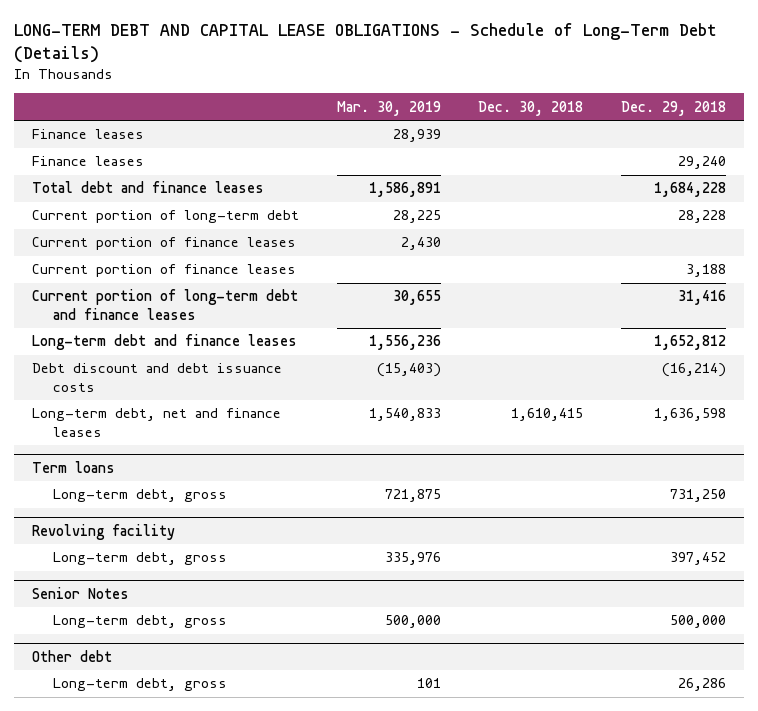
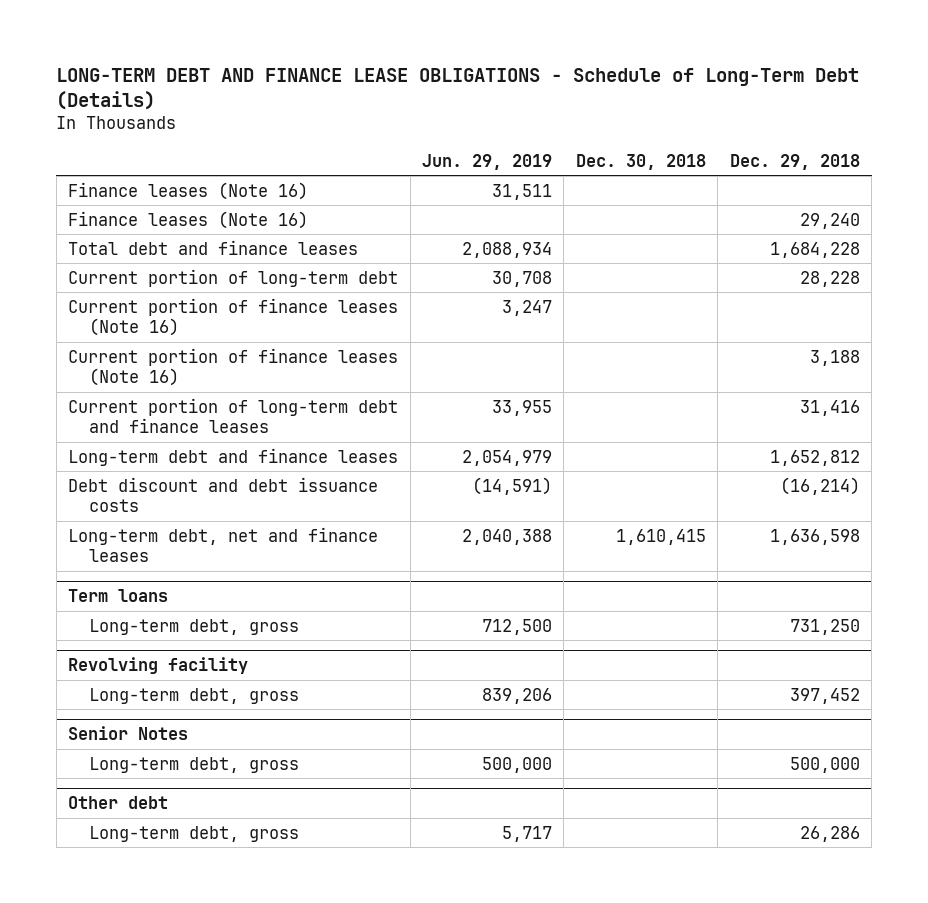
- LONG-TERM DEBT AND CAPITAL LEASE OBLIGATIONS - Schedule of Long-Term Debt (Details)
+ LONG-TERM DEBT AND FINANCE LEASE OBLIGATIONS - Schedule of Long-Term Debt (Details)
- | Mar. 30, 2019 | Dec. 30, 2018 | Dec. 29, 2018
+ | Jun. 29, 2019 | Dec. 30, 2018 | Dec. 29, 2018
- Finance leases | 28,939 | |
- Finance leases | | | 29,240
+ Finance leases (Note 16) | 31,511 | |
+ Finance leases (Note 16) | | | 29,240
- Current portion of finance leases | 2,430 | |
- Current portion of finance leases | | | 3,188
+ Current portion of finance leases (Note 16) | 3,247 | |
+ Current portion of finance leases (Note 16) | | | 3,188

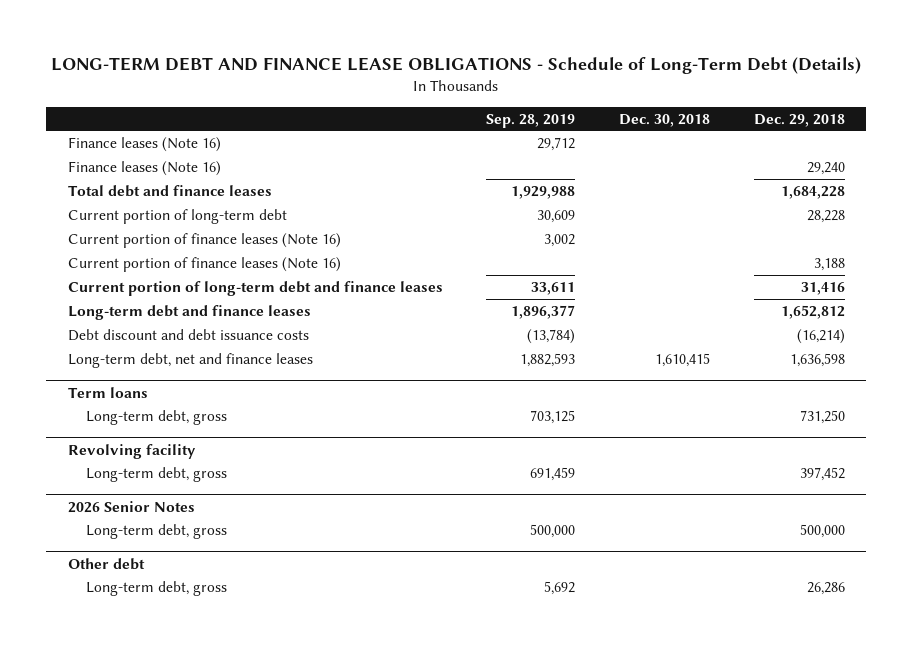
- | Jun. 29, 2019 | Dec. 30, 2018 | Dec. 29, 2018
+ | Sep. 28, 2019 | Dec. 30, 2018 | Dec. 29, 2018
- Senior Notes
+ 2026 Senior Notes

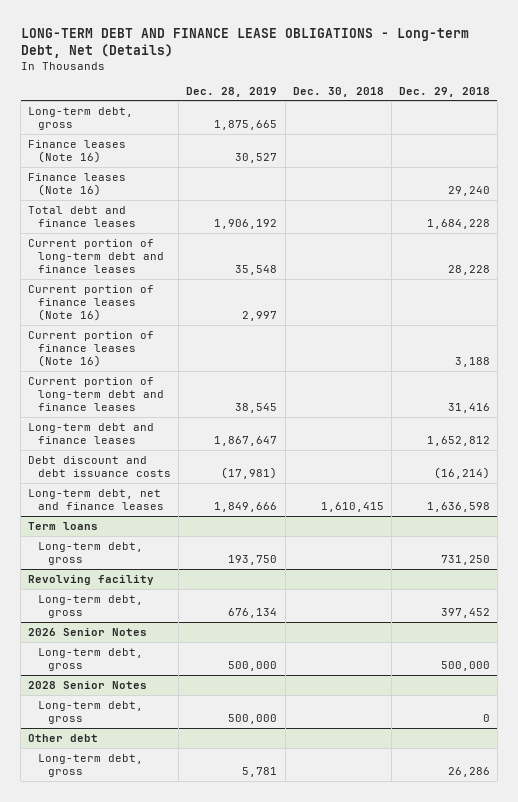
- LONG-TERM DEBT AND FINANCE LEASE OBLIGATIONS - Schedule of Long-Term Debt (Details)
+ LONG-TERM DEBT AND FINANCE LEASE OBLIGATIONS - Long-term Debt, Net (Details)
- | Sep. 28, 2019 | Dec. 30, 2018 | Dec. 29, 2018
+ | Dec. 28, 2019 | Dec. 30, 2018 | Dec. 29, 2018
+ Long-term debt, gross | 1,875,665 | |
- Current portion of long-term debt | 30,609 | | 28,228
+ Current portion of long-term debt and finance leases | 35,548 | | 28,228
+ 2028 Senior Notes
+ Long-term debt, gross | 500,000 | | 0

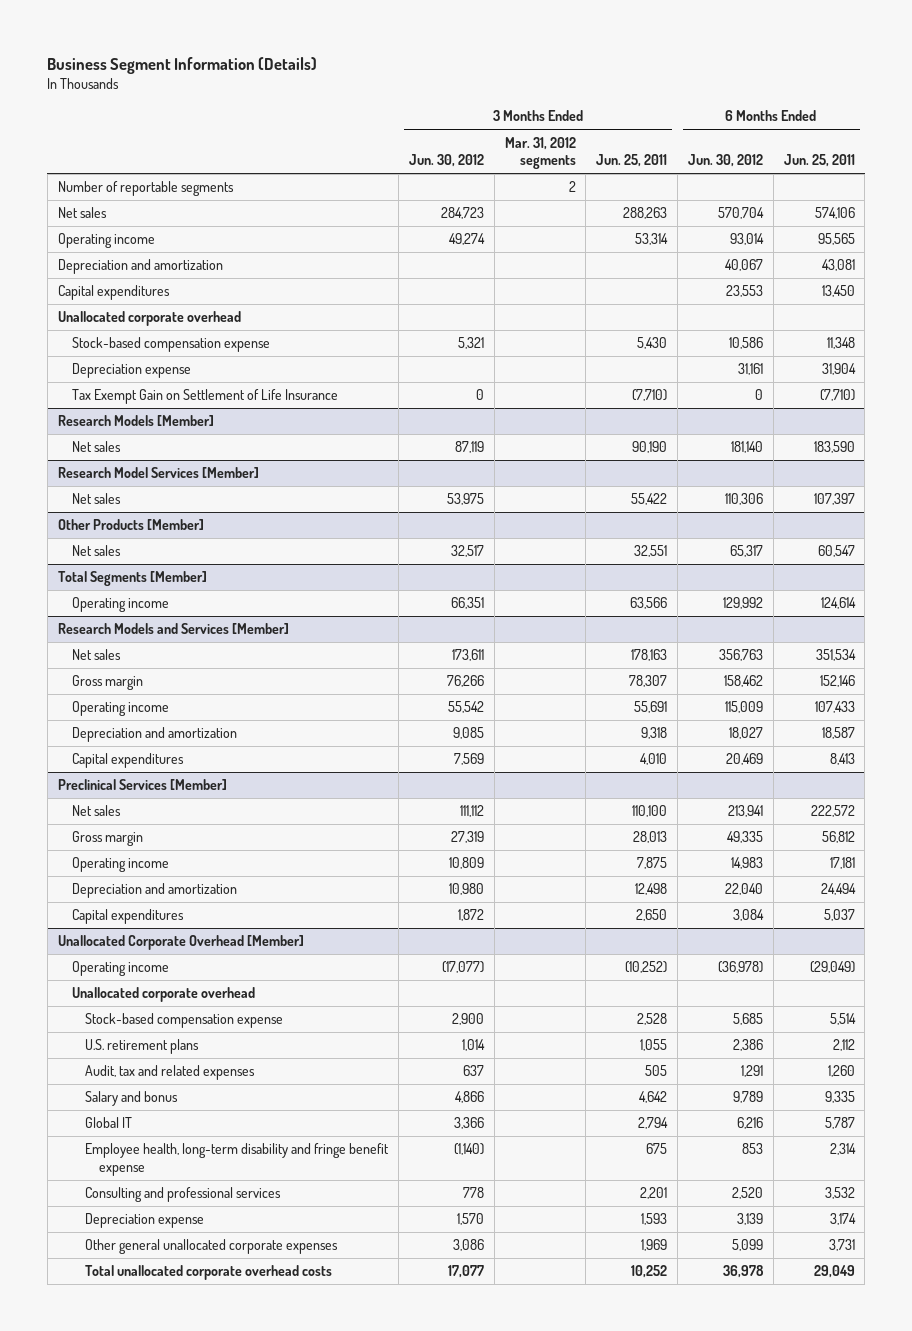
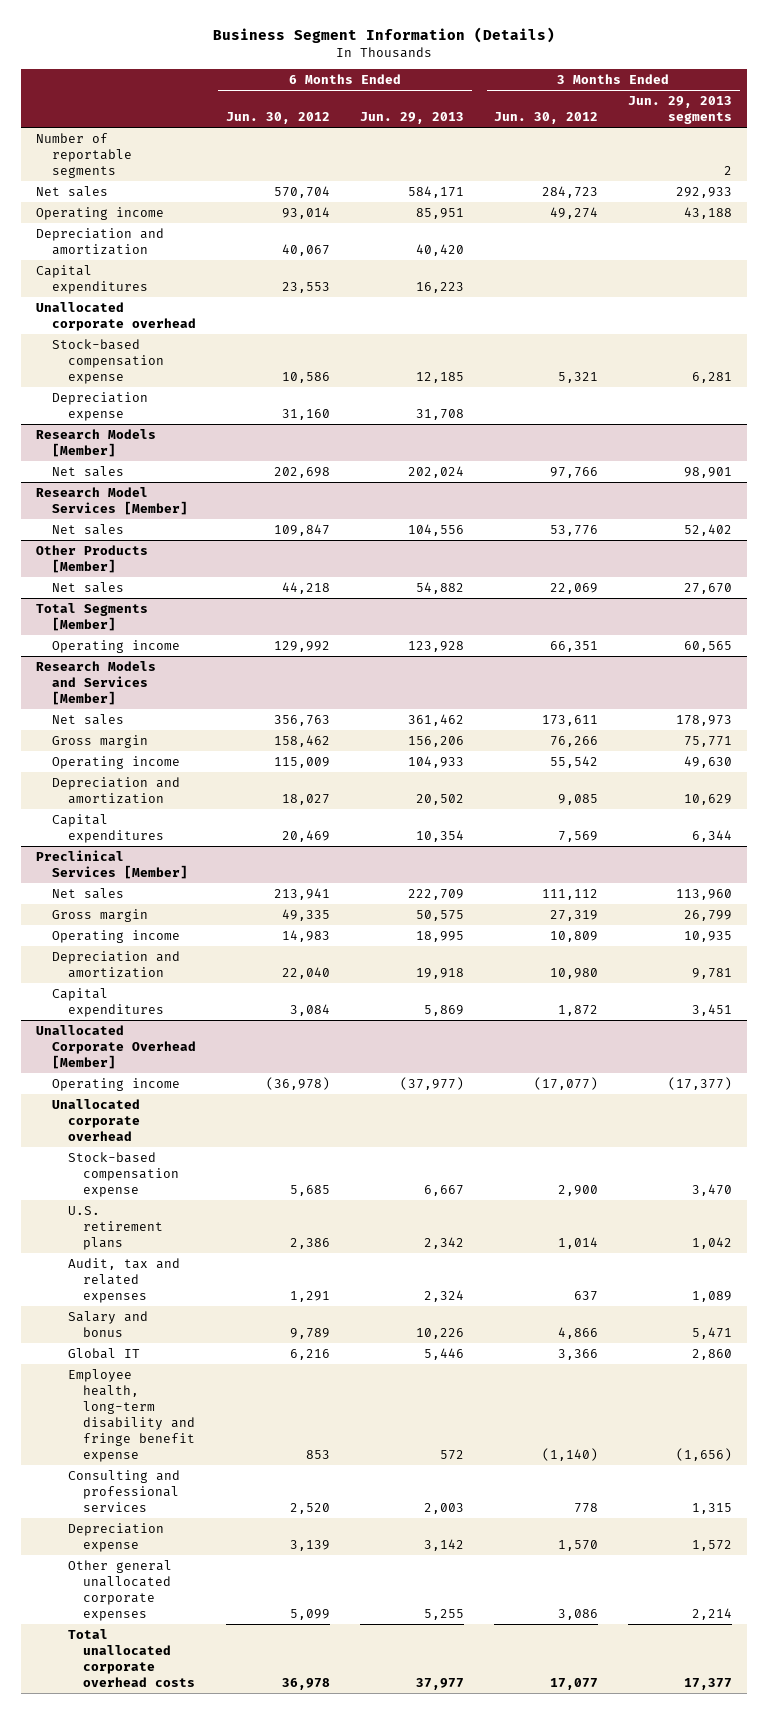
- | 3 Months Ended Jun. 30, 2012 | 3 Months Ended Mar. 31, 2012 segments | 3 Months Ended Jun. 25, 2011 | 6 Months Ended Jun. 30, 2012 | 6 Months Ended Jun. 25, 2011
+ | 6 Months Ended Jun. 30, 2012 | 6 Months Ended Jun. 29, 2013 | 3 Months Ended Jun. 30, 2012 | 3 Months Ended Jun. 29, 2013 segments
- Depreciation expense | | | | 31,161 | 31,904
- Tax Exempt Gain on Settlement of Life Insurance | 0 | | (7,710) | 0 | (7,710)
+ Depreciation expense | 31,160 | 31,708 | |
@ Research Models [Member]
- Net sales | 87,119 | | 90,190 | 181,140 | 183,590
+ Net sales | 202,698 | 202,024 | 97,766 | 98,901
@ Research Model Services [Member]
- Net sales | 53,975 | | 55,422 | 110,306 | 107,397
+ Net sales | 109,847 | 104,556 | 53,776 | 52,402
@ Other Products [Member]
- Net sales | 32,517 | | 32,551 | 65,317 | 60,547
+ Net sales | 44,218 | 54,882 | 22,069 | 27,670

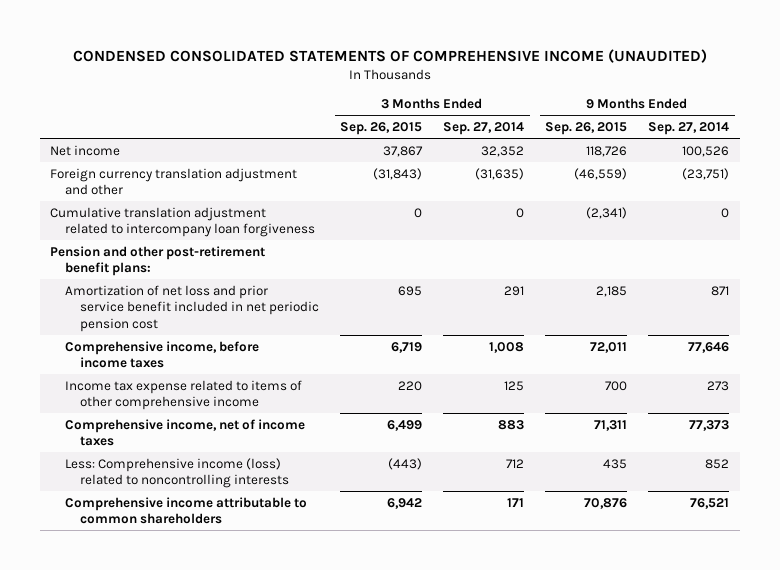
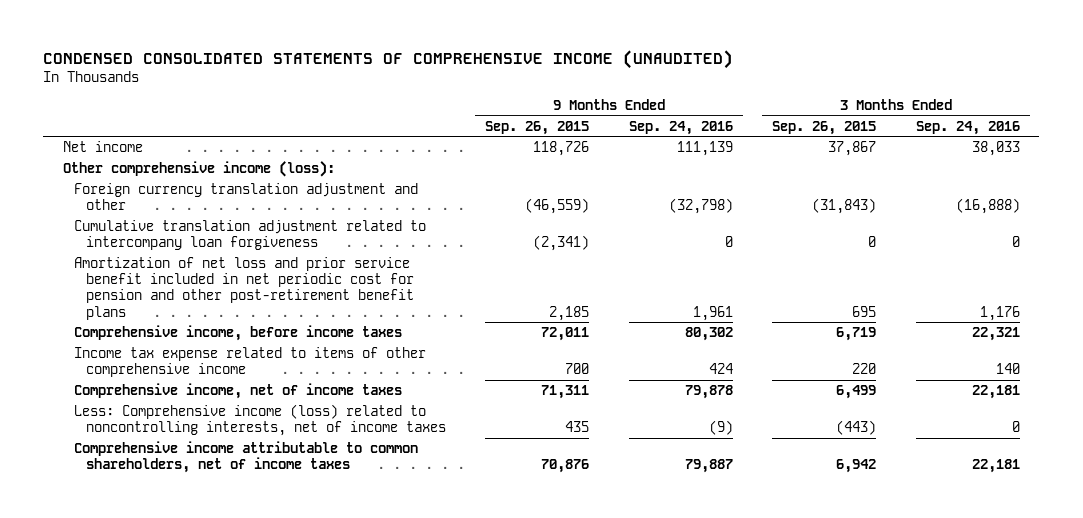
- | 3 Months Ended Sep. 26, 2015 | 3 Months Ended Sep. 27, 2014 | 9 Months Ended Sep. 26, 2015 | 9 Months Ended Sep. 27, 2014
+ | 9 Months Ended Sep. 26, 2015 | 9 Months Ended Sep. 24, 2016 | 3 Months Ended Sep. 26, 2015 | 3 Months Ended Sep. 24, 2016
+ Other comprehensive income (loss):
- Pension and other post-retirement benefit plans:
- Amortization of net loss and prior service benefit included in net periodic pension cost | 695 | 291 | 2,185 | 871
+ Amortization of net loss and prior service benefit included in net periodic cost for pension and other post-retirement benefit plans | 2,185 | 1,961 | 695 | 1,176
- Less: Comprehensive income (loss) related to noncontrolling interests | (443) | 712 | 435 | 852
- Comprehensive income attributable to common shareholders | 6,942 | 171 | 70,876 | 76,521
+ Less: Comprehensive income (loss) related to noncontrolling interests, net of income taxes | 435 | (9) | (443) | 0
+ Comprehensive income attributable to common shareholders, net of income taxes | 70,876 | 79,887 | 6,942 | 22,181

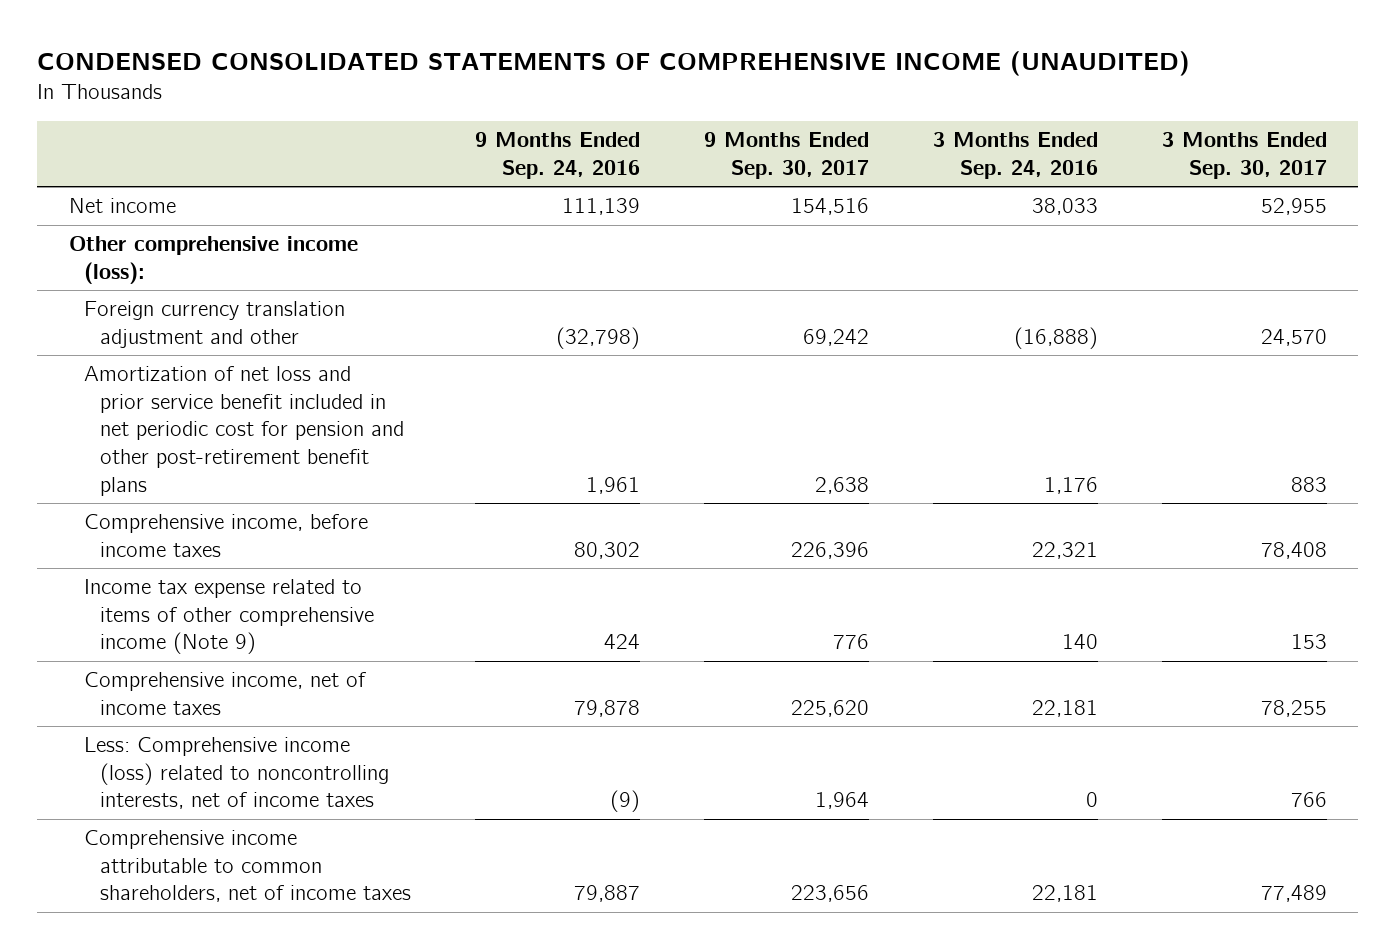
- | 9 Months Ended Sep. 26, 2015 | 9 Months Ended Sep. 24, 2016 | 3 Months Ended Sep. 26, 2015 | 3 Months Ended Sep. 24, 2016
+ | 9 Months Ended Sep. 24, 2016 | 9 Months Ended Sep. 30, 2017 | 3 Months Ended Sep. 24, 2016 | 3 Months Ended Sep. 30, 2017
- Cumulative translation adjustment related to intercompany loan forgiveness | (2,341) | 0 | 0 | 0
- Income tax expense related to items of other comprehensive income | 700 | 424 | 220 | 140
+ Income tax expense related to items of other comprehensive income (Note 9) | 424 | 776 | 140 | 153

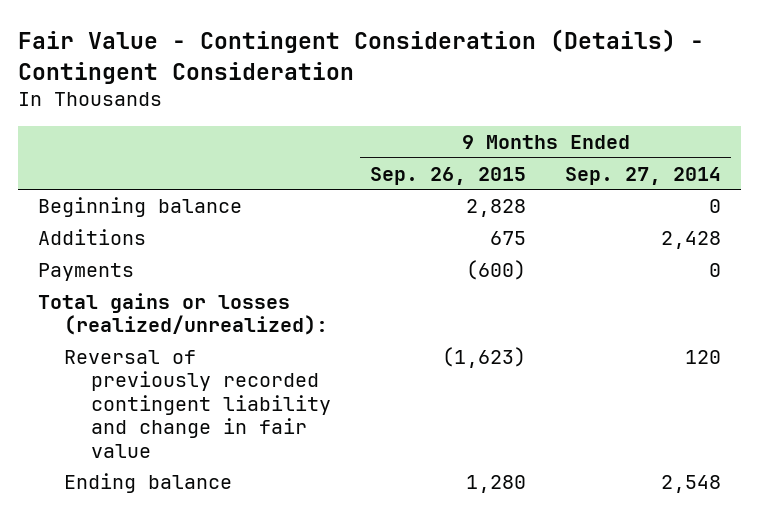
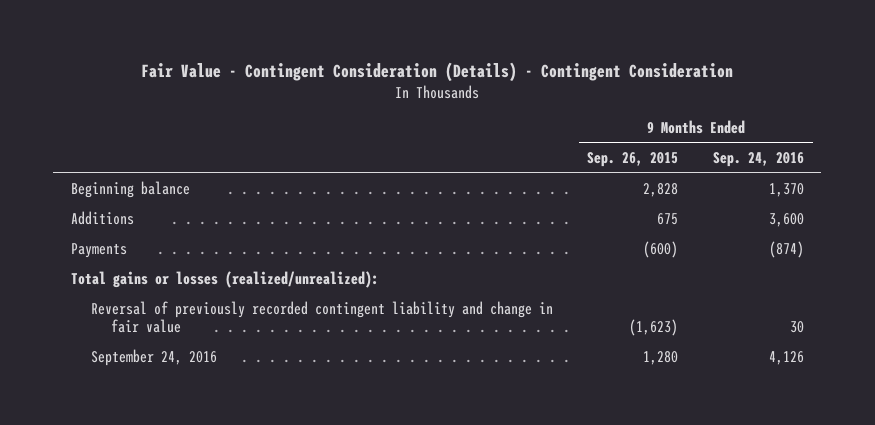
- | 9 Months Ended Sep. 26, 2015 | 9 Months Ended Sep. 27, 2014
+ | 9 Months Ended Sep. 26, 2015 | 9 Months Ended Sep. 24, 2016
- Ending balance | 1,280 | 2,548
+ September 24, 2016 | 1,280 | 4,126

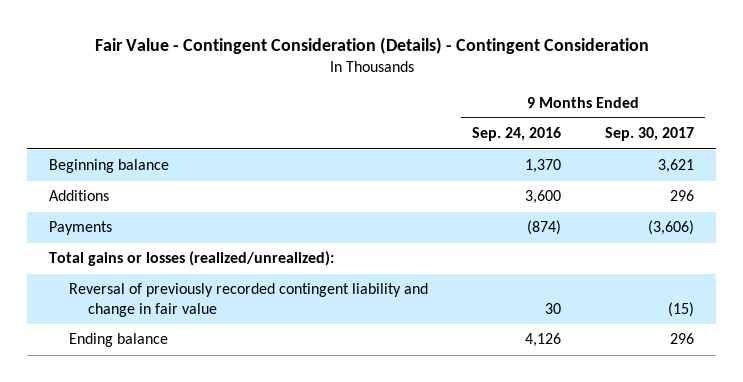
- | 9 Months Ended Sep. 26, 2015 | 9 Months Ended Sep. 24, 2016
+ | 9 Months Ended Sep. 24, 2016 | 9 Months Ended Sep. 30, 2017
- September 24, 2016 | 1,280 | 4,126
+ Ending balance | 4,126 | 296

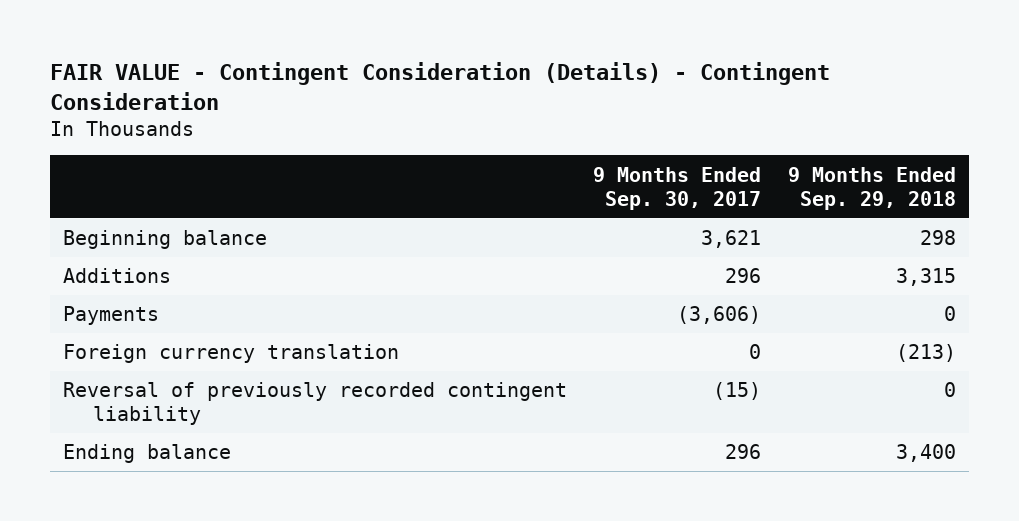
- Fair Value - Contingent Consideration (Details) - Contingent Consideration
+ FAIR VALUE - Contingent Consideration (Details) - Contingent Consideration
- | 9 Months Ended Sep. 24, 2016 | 9 Months Ended Sep. 30, 2017
+ | 9 Months Ended Sep. 30, 2017 | 9 Months Ended Sep. 29, 2018
- Total gains or losses (realized/unrealized):
- Reversal of previously recorded contingent liability and change in fair value | 30 | (15)
+ Foreign currency translation | 0 | (213)
+ Reversal of previously recorded contingent liability | (15) | 0

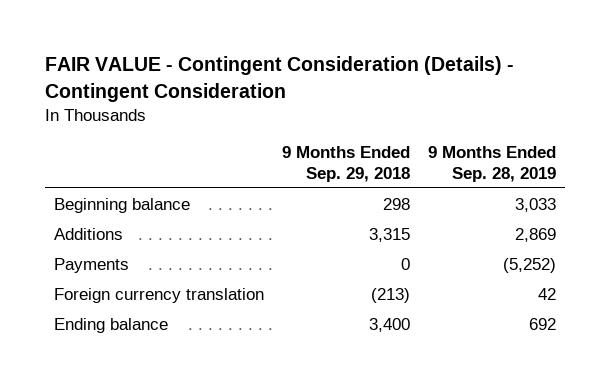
- | 9 Months Ended Sep. 30, 2017 | 9 Months Ended Sep. 29, 2018
+ | 9 Months Ended Sep. 29, 2018 | 9 Months Ended Sep. 28, 2019
- Reversal of previously recorded contingent liability | (15) | 0

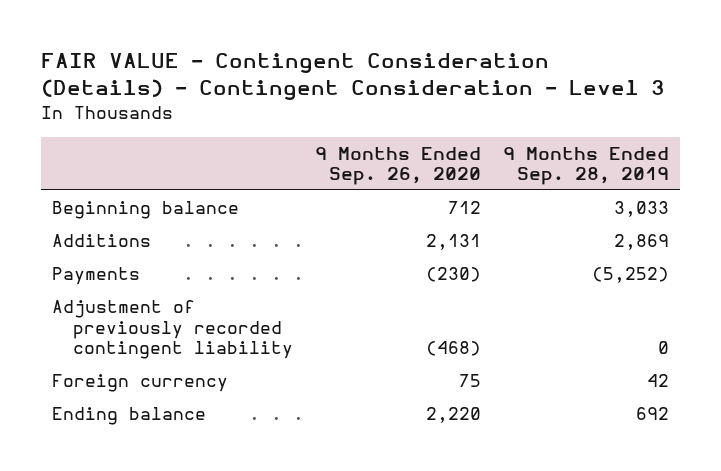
- FAIR VALUE - Contingent Consideration (Details) - Contingent Consideration
+ FAIR VALUE - Contingent Consideration (Details) - Contingent Consideration - Level 3
- | 9 Months Ended Sep. 29, 2018 | 9 Months Ended Sep. 28, 2019
+ | 9 Months Ended Sep. 26, 2020 | 9 Months Ended Sep. 28, 2019
- Foreign currency translation | (213) | 42
+ Adjustment of previously recorded contingent liability | (468) | 0
+ Foreign currency | 75 | 42

